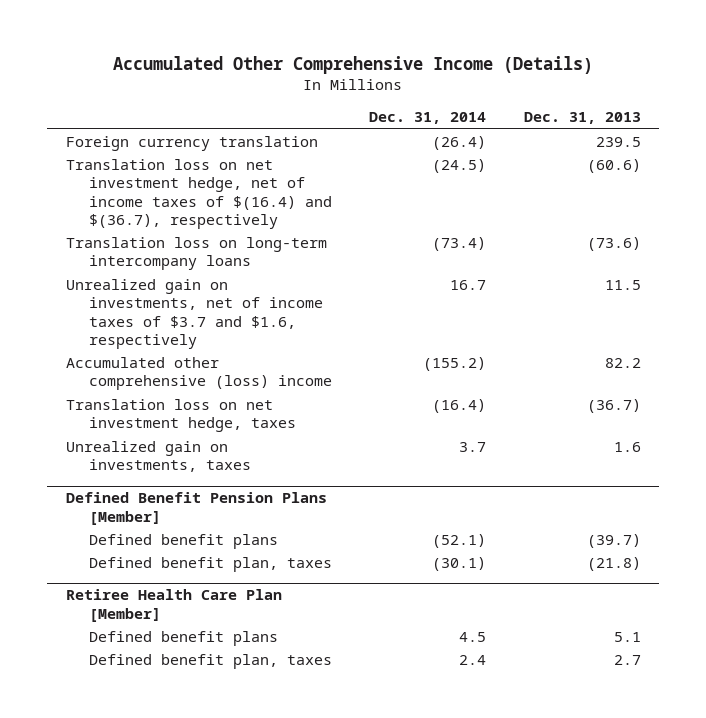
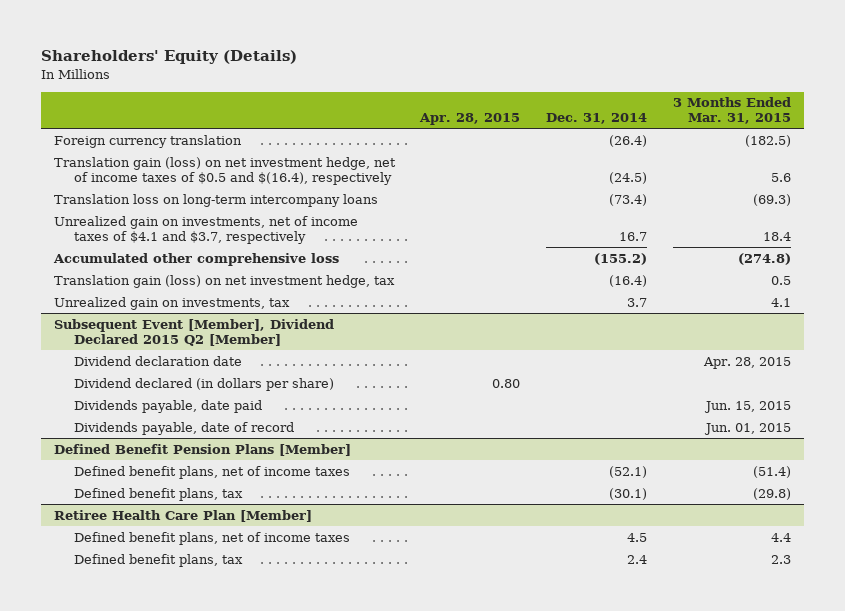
- Accumulated Other Comprehensive Income (Details)
+ Shareholders' Equity (Details)
- | Dec. 31, 2014 | Dec. 31, 2013
+ | Apr. 28, 2015 | Dec. 31, 2014 | 3 Months Ended Mar. 31, 2015
- Translation loss on net investment hedge, net of income taxes of $(16.4) and $(36.7), respectively | (24.5) | (60.6)
+ Translation gain (loss) on net investment hedge, net of income taxes of $0.5 and $(16.4), respectively | | (24.5) | 5.6
- Unrealized gain on investments, net of income taxes of $3.7 and $1.6, respectively | 16.7 | 11.5
- Accumulated other comprehensive (loss) income | (155.2) | 82.2
- Translation loss on net investment hedge, taxes | (16.4) | (36.7)
- Unrealized gain on investments, taxes | 3.7 | 1.6
+ Unrealized gain on investments, net of income taxes of $4.1 and $3.7, respectively | | 16.7 | 18.4
+ Accumulated other comprehensive loss | | (155.2) | (274.8)
+ Translation gain (loss) on net investment hedge, tax | | (16.4) | 0.5
+ Unrealized gain on investments, tax | | 3.7 | 4.1
+ Subsequent Event [Member], Dividend Declared 2015 Q2 [Member]
+ Dividend declaration date | | | Apr. 28, 2015
+ Dividend declared (in dollars per share) | 0.80 | |
+ Dividends payable, date paid | | | Jun. 15, 2015
+ Dividends payable, date of record | | | Jun. 01, 2015
@ Defined Benefit Pension Plans [Member]
- Defined benefit plans | (52.1) | (39.7)
- Defined benefit plan, taxes | (30.1) | (21.8)
+ Defined benefit plans, net of income taxes | | (52.1) | (51.4)
+ Defined benefit plans, tax | | (30.1) | (29.8)
@ Retiree Health Care Plan [Member]
- Defined benefit plans | 4.5 | 5.1
- Defined benefit plan, taxes | 2.4 | 2.7
+ Defined benefit plans, net of income taxes | | 4.5 | 4.4
+ Defined benefit plans, tax | | 2.4 | 2.3

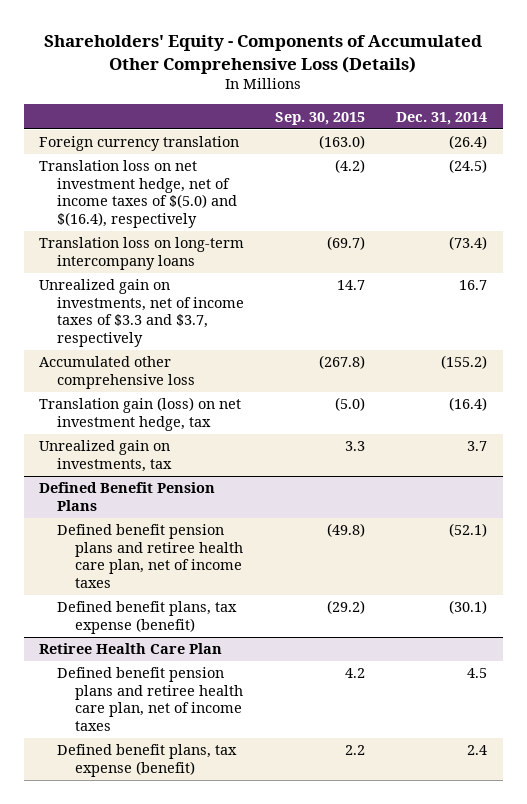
- Shareholders' Equity (Details)
+ Shareholders' Equity - Components of Accumulated Other Comprehensive Loss (Details)
- | Apr. 28, 2015 | Dec. 31, 2014 | 3 Months Ended Mar. 31, 2015
+ | Sep. 30, 2015 | Dec. 31, 2014
- Translation gain (loss) on net investment hedge, net of income taxes of $0.5 and $(16.4), respectively | | (24.5) | 5.6
+ Translation loss on net investment hedge, net of income taxes of $(5.0) and $(16.4), respectively | (4.2) | (24.5)
- Unrealized gain on investments, net of income taxes of $4.1 and $3.7, respectively | | 16.7 | 18.4
+ Unrealized gain on investments, net of income taxes of $3.3 and $3.7, respectively | 14.7 | 16.7
- Subsequent Event [Member], Dividend Declared 2015 Q2 [Member]
- Dividend declaration date | | | Apr. 28, 2015
- Dividend declared (in dollars per share) | 0.80 | |
- Dividends payable, date paid | | | Jun. 15, 2015
- Dividends payable, date of record | | | Jun. 01, 2015
- Defined Benefit Pension Plans [Member]
- Defined benefit plans, net of income taxes | | (52.1) | (51.4)
- Defined benefit plans, tax | | (30.1) | (29.8)
- Retiree Health Care Plan [Member]
- Defined benefit plans, net of income taxes | | 4.5 | 4.4
- Defined benefit plans, tax | | 2.4 | 2.3
+ Defined Benefit Pension Plans
+ Defined benefit pension plans and retiree health care plan, net of income taxes | (49.8) | (52.1)
+ Defined benefit plans, tax expense (benefit) | (29.2) | (30.1)
+ Retiree Health Care Plan
+ Defined benefit pension plans and retiree health care plan, net of income taxes | 4.2 | 4.5
+ Defined benefit plans, tax expense (benefit) | 2.2 | 2.4

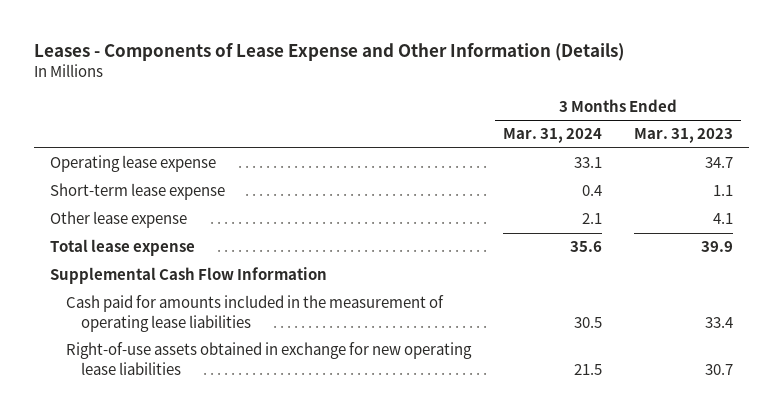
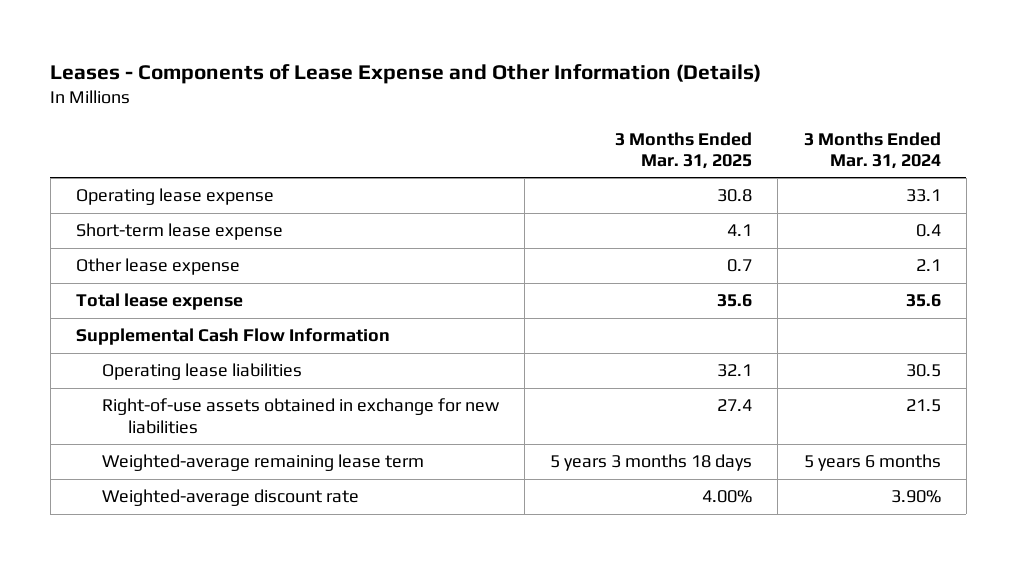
- | 3 Months Ended Mar. 31, 2024 | 3 Months Ended Mar. 31, 2023
+ | 3 Months Ended Mar. 31, 2025 | 3 Months Ended Mar. 31, 2024
- Cash paid for amounts included in the measurement of operating lease liabilities | 30.5 | 33.4
- Right-of-use assets obtained in exchange for new operating lease liabilities | 21.5 | 30.7
+ Operating lease liabilities | 32.1 | 30.5
+ Right-of-use assets obtained in exchange for new liabilities | 27.4 | 21.5
+ Weighted-average remaining lease term | 5 years 3 months 18 days | 5 years 6 months
+ Weighted-average discount rate | 4.00% | 3.90%

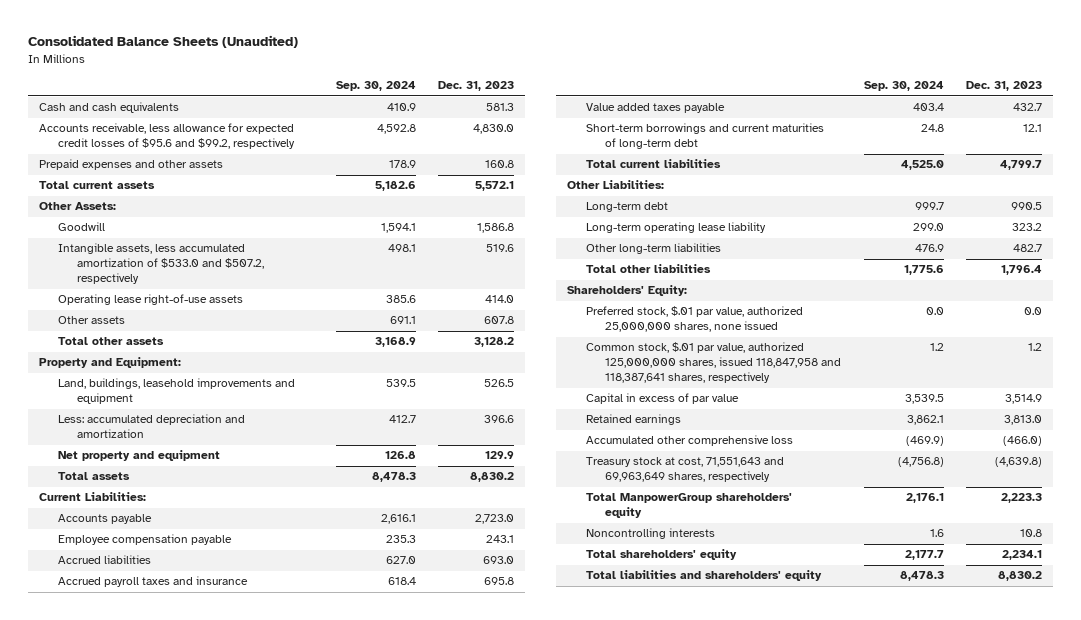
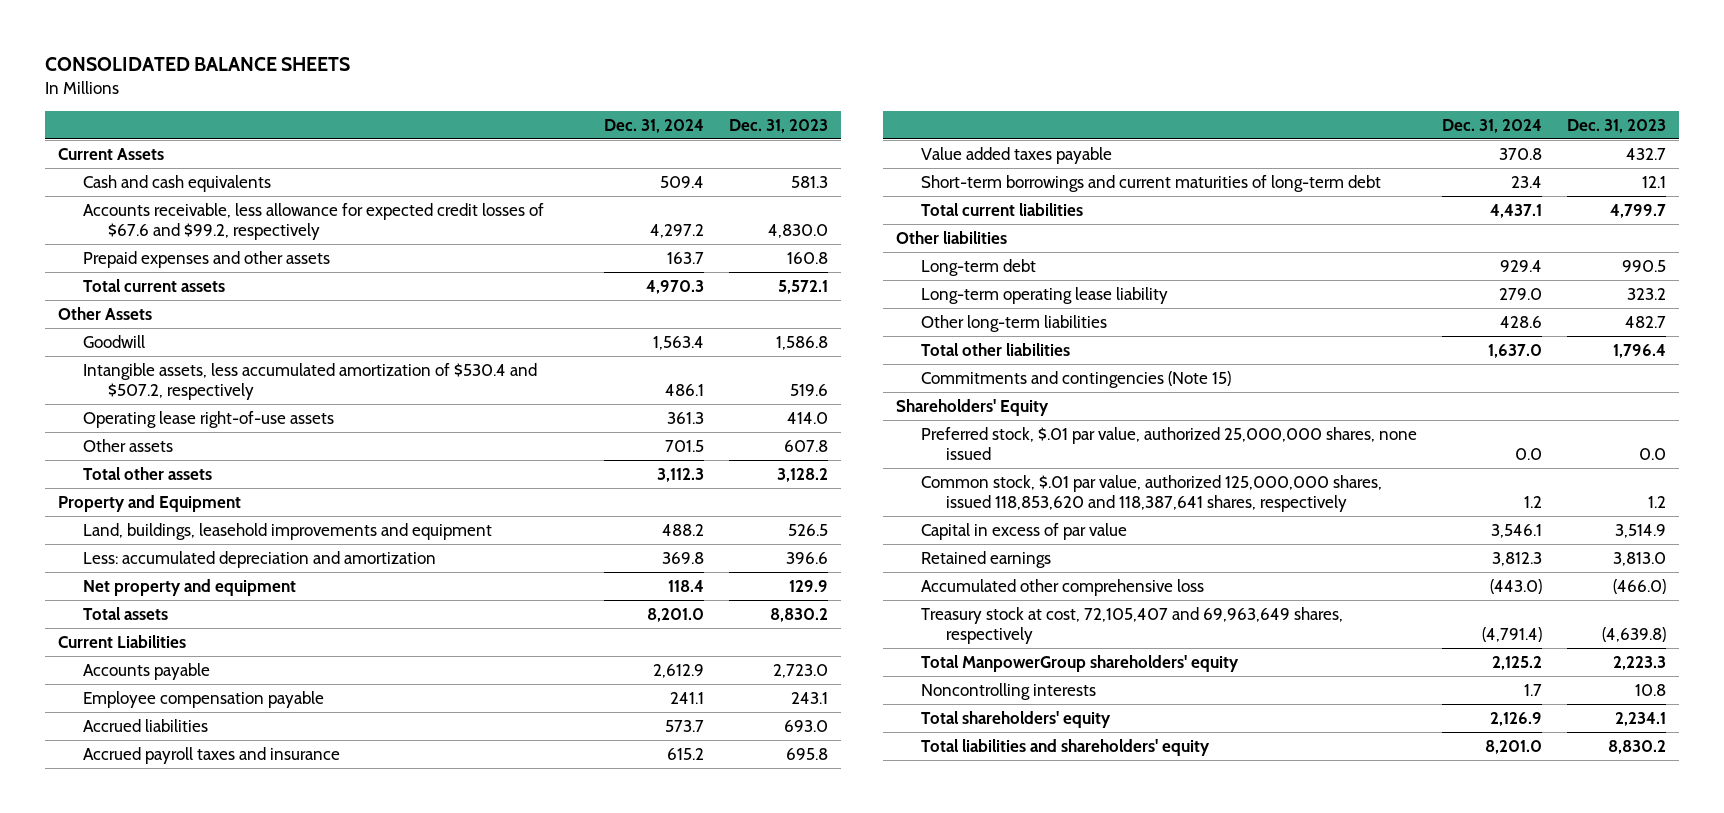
- Consolidated Balance Sheets (Unaudited)
+ CONSOLIDATED BALANCE SHEETS
- | Sep. 30, 2024 | Dec. 31, 2023
+ | Dec. 31, 2024 | Dec. 31, 2023
+ Current Assets
- Accounts receivable, less allowance for expected credit losses of $95.6 and $99.2, respectively | 4,592.8 | 4,830.0
+ Accounts receivable, less allowance for expected credit losses of $67.6 and $99.2, respectively | 4,297.2 | 4,830.0
- Other Assets:
+ Other Assets
- Intangible assets, less accumulated amortization of $533.0 and $507.2, respectively | 498.1 | 519.6
+ Intangible assets, less accumulated amortization of $530.4 and $507.2, respectively | 486.1 | 519.6
- Property and Equipment:
+ Property and Equipment
- Current Liabilities:
+ Current Liabilities
- Other Liabilities:
+ Other liabilities
- Shareholders' Equity:
+ Commitments and contingencies (Note 15)
+ Shareholders' Equity
- Common stock, $.01 par value, authorized 125,000,000 shares, issued 118,847,958 and 118,387,641 shares, respectively | 1.2 | 1.2
+ Common stock, $.01 par value, authorized 125,000,000 shares, issued 118,853,620 and 118,387,641 shares, respectively | 1.2 | 1.2
- Treasury stock at cost, 71,551,643 and 69,963,649 shares, respectively | (4,756.8) | (4,639.8)
+ Treasury stock at cost, 72,105,407 and 69,963,649 shares, respectively | (4,791.4) | (4,639.8)

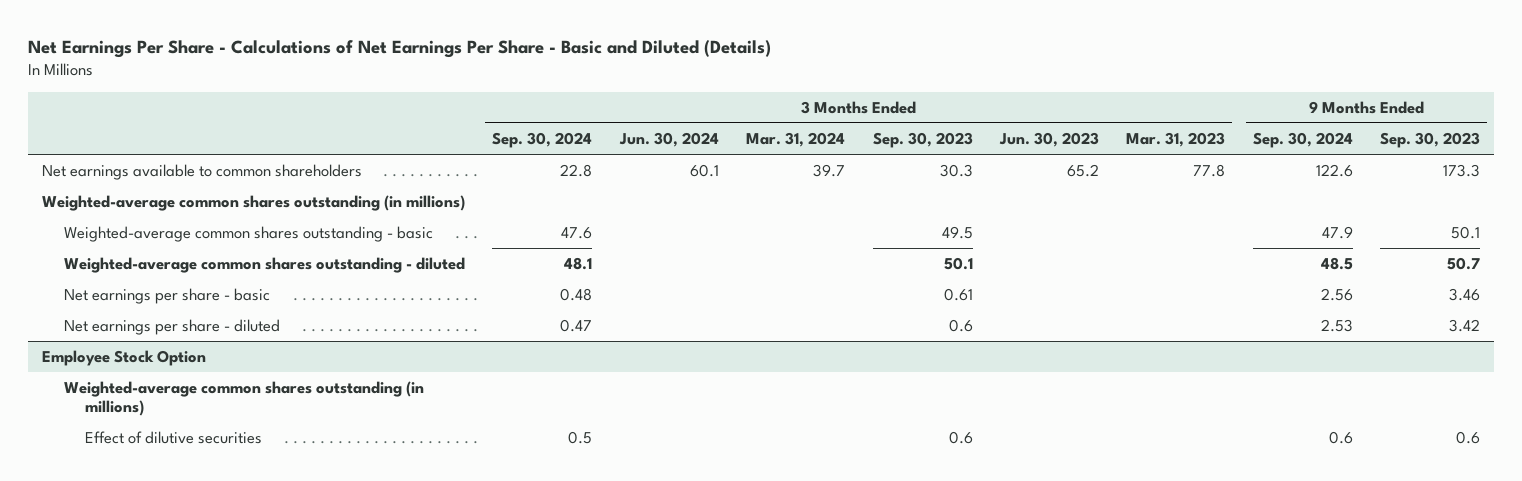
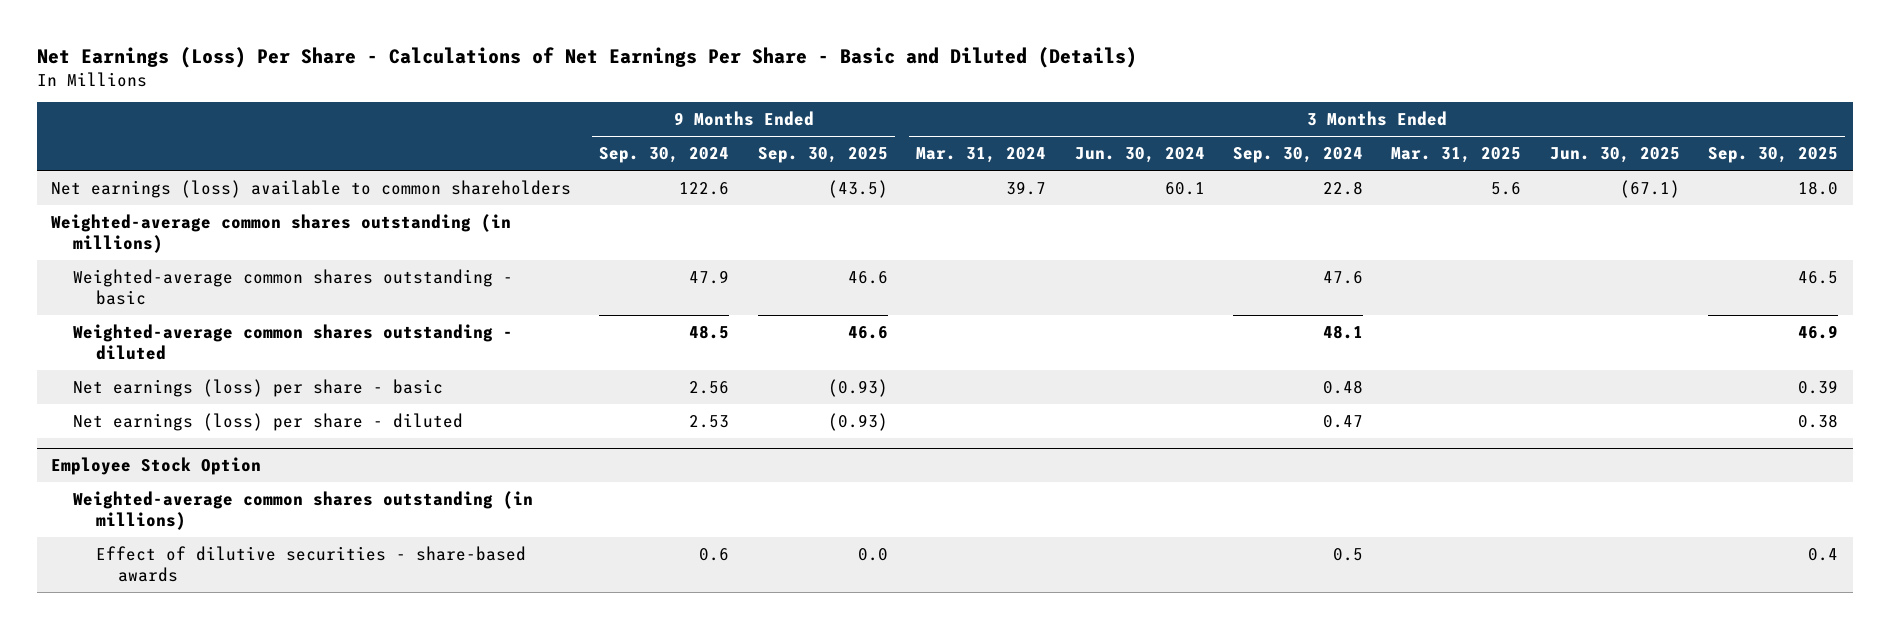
- Net Earnings Per Share - Calculations of Net Earnings Per Share - Basic and Diluted (Details)
+ Net Earnings (Loss) Per Share - Calculations of Net Earnings Per Share - Basic and Diluted (Details)
- | 3 Months Ended Sep. 30, 2024 | 3 Months Ended Jun. 30, 2024 | 3 Months Ended Mar. 31, 2024 | 3 Months Ended Sep. 30, 2023 | 3 Months Ended Jun. 30, 2023 | 3 Months Ended Mar. 31, 2023 | 9 Months Ended Sep. 30, 2024 | 9 Months Ended Sep. 30, 2023
+ | 9 Months Ended Sep. 30, 2024 | 9 Months Ended Sep. 30, 2025 | 3 Months Ended Mar. 31, 2024 | 3 Months Ended Jun. 30, 2024 | 3 Months Ended Sep. 30, 2024 | 3 Months Ended Mar. 31, 2025 | 3 Months Ended Jun. 30, 2025 | 3 Months Ended Sep. 30, 2025
- Net earnings available to common shareholders | 22.8 | 60.1 | 39.7 | 30.3 | 65.2 | 77.8 | 122.6 | 173.3
+ Net earnings (loss) available to common shareholders | 122.6 | (43.5) | 39.7 | 60.1 | 22.8 | 5.6 | (67.1) | 18.0
- Net earnings per share - basic | 0.48 | | | 0.61 | | | 2.56 | 3.46
- Net earnings per share - diluted | 0.47 | | | 0.6 | | | 2.53 | 3.42
+ Net earnings (loss) per share - basic | 2.56 | (0.93) | | | 0.48 | | | 0.39
+ Net earnings (loss) per share - diluted | 2.53 | (0.93) | | | 0.47 | | | 0.38
@ Employee Stock Option
- Effect of dilutive securities | 0.5 | | | 0.6 | | | 0.6 | 0.6
+ Effect of dilutive securities - share-based awards | 0.6 | 0.0 | | | 0.5 | | | 0.4

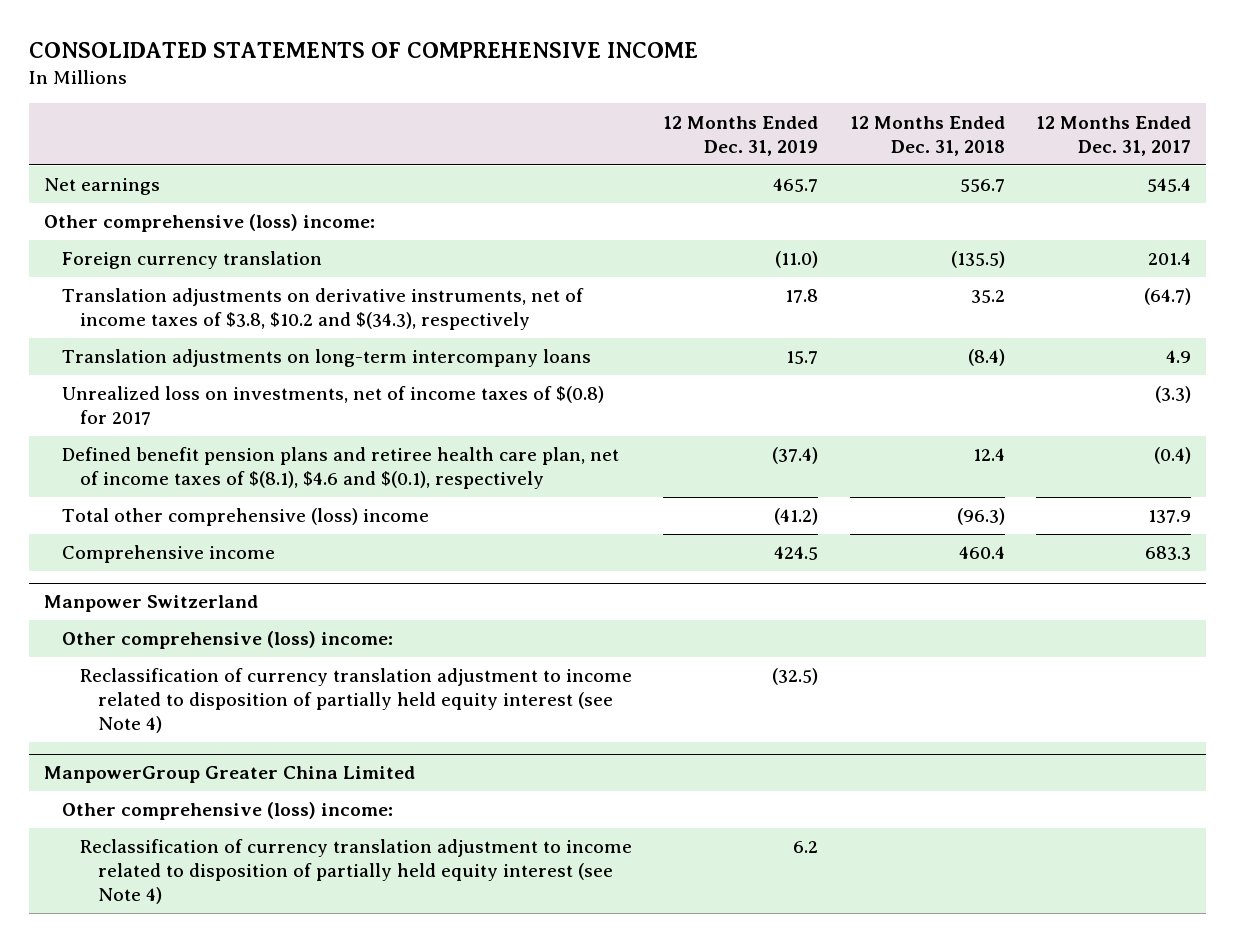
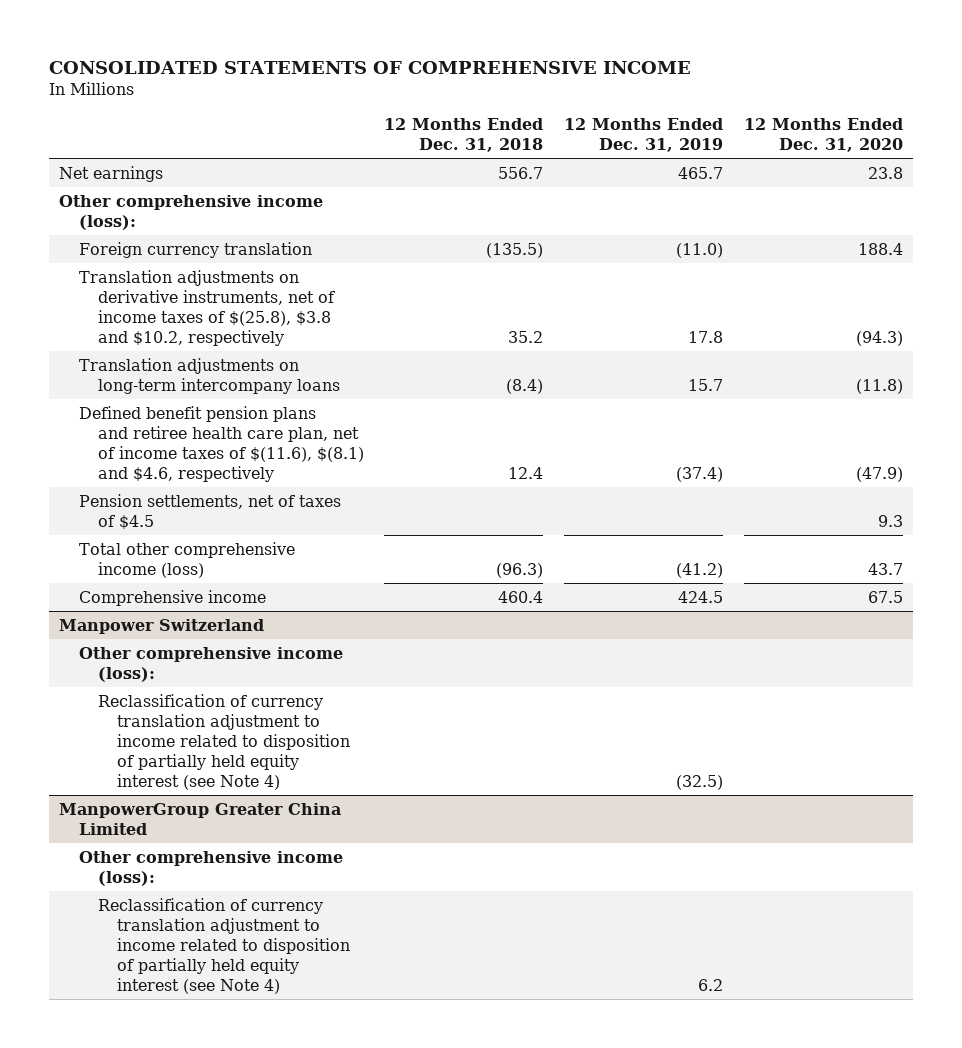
- | 12 Months Ended Dec. 31, 2019 | 12 Months Ended Dec. 31, 2018 | 12 Months Ended Dec. 31, 2017
+ | 12 Months Ended Dec. 31, 2018 | 12 Months Ended Dec. 31, 2019 | 12 Months Ended Dec. 31, 2020
- Other comprehensive (loss) income:
+ Other comprehensive income (loss):
- Translation adjustments on derivative instruments, net of income taxes of $3.8, $10.2 and $(34.3), respectively | 17.8 | 35.2 | (64.7)
+ Translation adjustments on derivative instruments, net of income taxes of $(25.8), $3.8 and $10.2, respectively | 35.2 | 17.8 | (94.3)
- Unrealized loss on investments, net of income taxes of $(0.8) for 2017 | | | (3.3)
- Defined benefit pension plans and retiree health care plan, net of income taxes of $(8.1), $4.6 and $(0.1), respectively | (37.4) | 12.4 | (0.4)
- Total other comprehensive (loss) income | (41.2) | (96.3) | 137.9
+ Defined benefit pension plans and retiree health care plan, net of income taxes of $(11.6), $(8.1) and $4.6, respectively | 12.4 | (37.4) | (47.9)
+ Pension settlements, net of taxes of $4.5 | | | 9.3
+ Total other comprehensive income (loss) | (96.3) | (41.2) | 43.7
@ Manpower Switzerland
- Other comprehensive (loss) income:
+ Other comprehensive income (loss):
@ ManpowerGroup Greater China Limited
- Other comprehensive (loss) income:
+ Other comprehensive income (loss):

